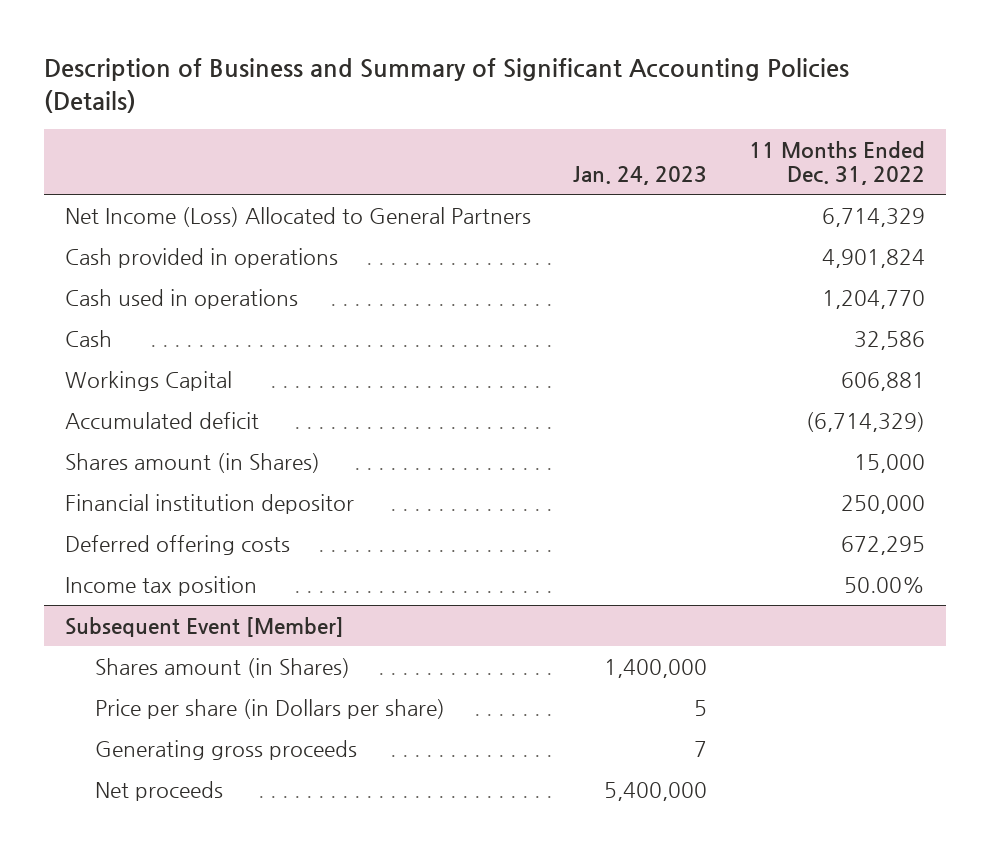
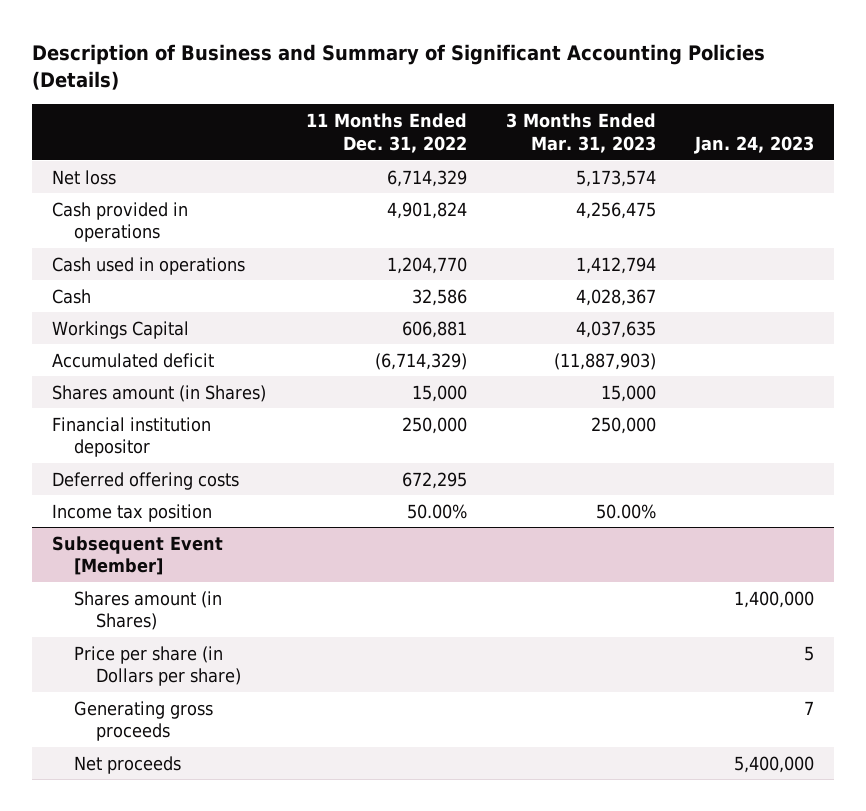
- | Jan. 24, 2023 | 11 Months Ended Dec. 31, 2022
+ | 11 Months Ended Dec. 31, 2022 | 3 Months Ended Mar. 31, 2023 | Jan. 24, 2023
- Net Income (Loss) Allocated to General Partners | | 6,714,329
+ Net loss | 6,714,329 | 5,173,574 |

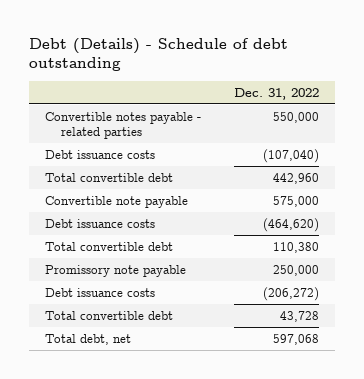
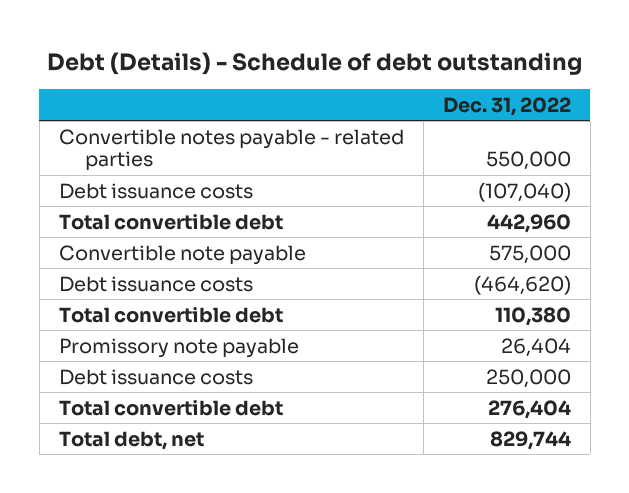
- Promissory note payable | 250,000
- Debt issuance costs | (206,272)
- Total convertible debt | 43,728
- Total debt, net | 597,068
+ Promissory note payable | 26,404
+ Debt issuance costs | 250,000
+ Total convertible debt | 276,404
+ Total debt, net | 829,744

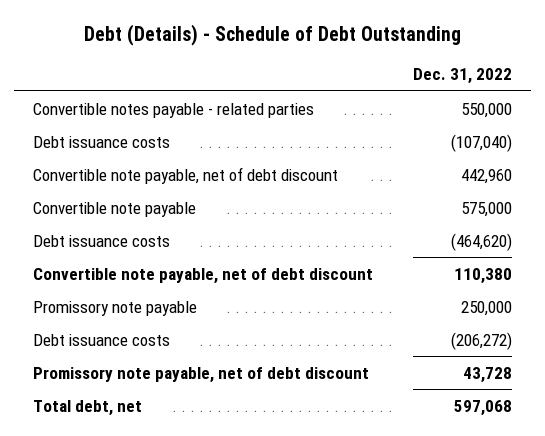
- Debt (Details) - Schedule of debt outstanding
+ Debt (Details) - Schedule of Debt Outstanding
- Total convertible debt | 442,960
+ Convertible note payable, net of debt discount | 442,960
- Total convertible debt | 110,380
- Promissory note payable | 26,404
- Debt issuance costs | 250,000
- Total convertible debt | 276,404
- Total debt, net | 829,744
+ Convertible note payable, net of debt discount | 110,380
+ Promissory note payable | 250,000
+ Debt issuance costs | (206,272)
+ Promissory note payable, net of debt discount | 43,728
+ Total debt, net | 597,068

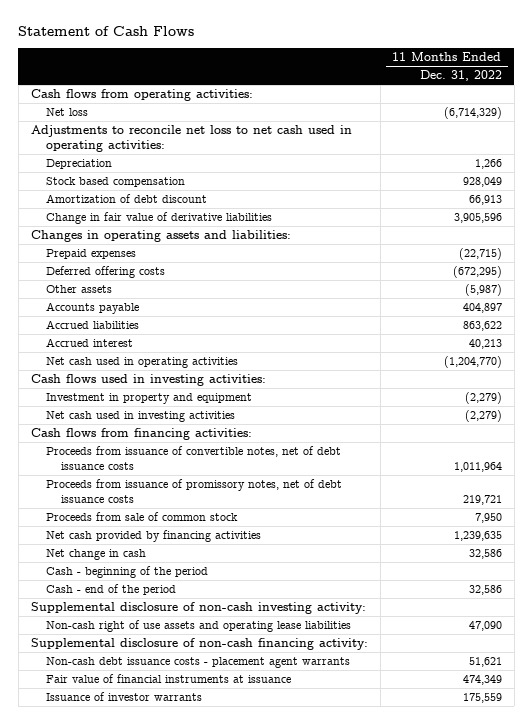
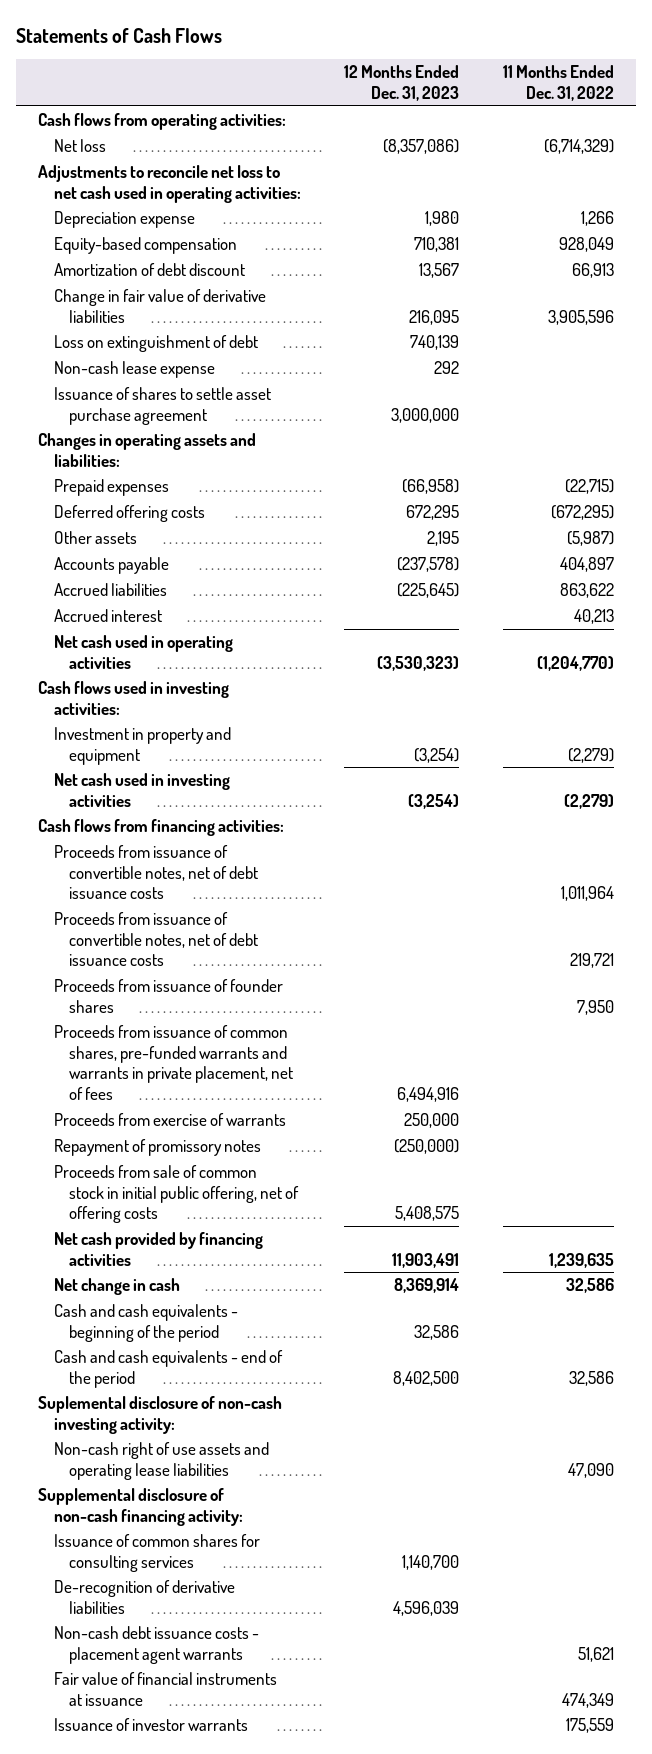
- Statement of Cash Flows
+ Statements of Cash Flows
- | 11 Months Ended Dec. 31, 2022
+ | 12 Months Ended Dec. 31, 2023 | 11 Months Ended Dec. 31, 2022
- Depreciation | 1,266
- Stock based compensation | 928,049
+ Depreciation expense | 1,980 | 1,266
+ Equity-based compensation | 710,381 | 928,049
+ Loss on extinguishment of debt | 740,139 |
+ Non-cash lease expense | 292 |
+ Issuance of shares to settle asset purchase agreement | 3,000,000 |
- Proceeds from issuance of promissory notes, net of debt issuance costs | 219,721
- Proceeds from sale of common stock | 7,950
+ Proceeds from issuance of convertible notes, net of debt issuance costs | | 219,721
+ Proceeds from issuance of founder shares | | 7,950
+ Proceeds from issuance of common shares, pre-funded warrants and warrants in private placement, net of fees | 6,494,916 |
+ Proceeds from exercise of warrants | 250,000 |
+ Repayment of promissory notes | (250,000) |
+ Proceeds from sale of common stock in initial public offering, net of offering costs | 5,408,575 |
- Cash - beginning of the period
- Cash - end of the period | 32,586
- Supplemental disclosure of non-cash investing activity:
+ Cash and cash equivalents - beginning of the period | 32,586 |
+ Cash and cash equivalents - end of the period | 8,402,500 | 32,586
+ Suplemental disclosure of non-cash investing activity:
+ Issuance of common shares for consulting services | 1,140,700 |
+ De-recognition of derivative liabilities | 4,596,039 |

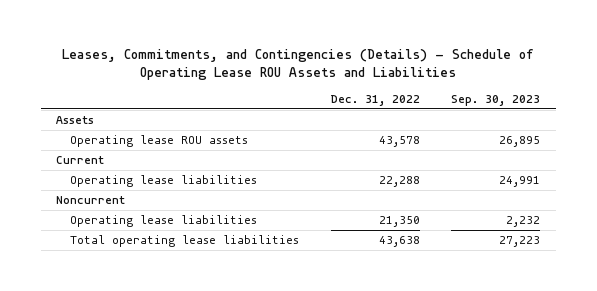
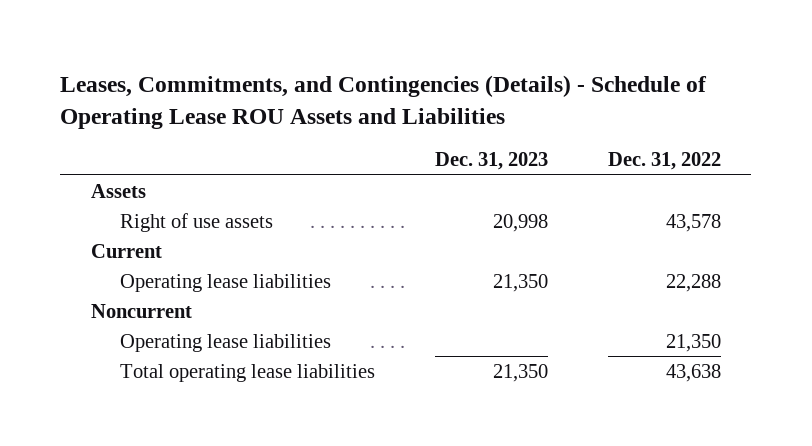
- | Dec. 31, 2022 | Sep. 30, 2023
+ | Dec. 31, 2023 | Dec. 31, 2022
- Operating lease ROU assets | 43,578 | 26,895
+ Right of use assets | 20,998 | 43,578

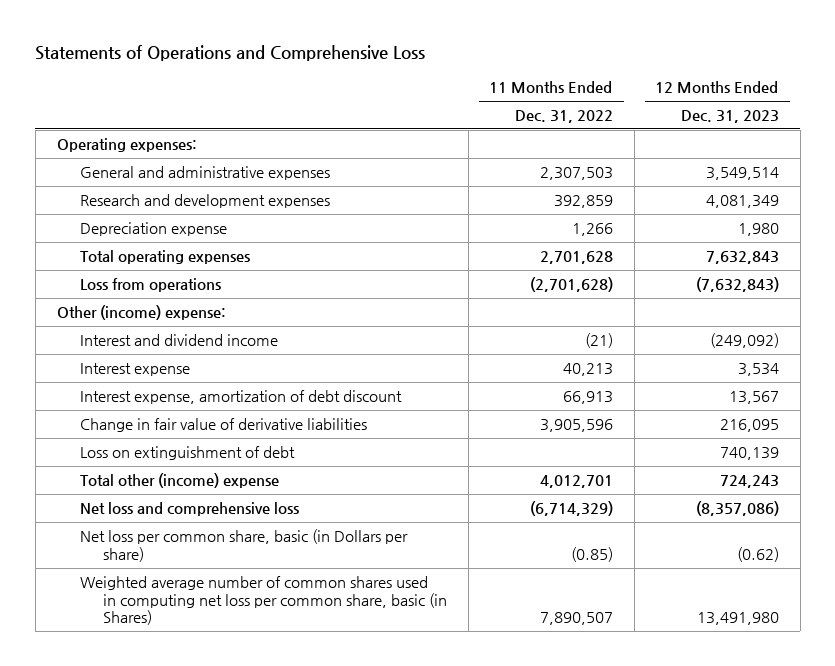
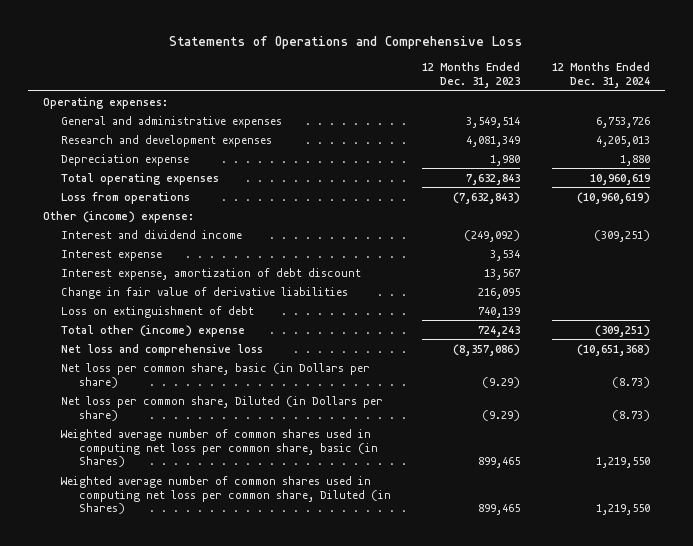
- | 11 Months Ended Dec. 31, 2022 | 12 Months Ended Dec. 31, 2023
+ | 12 Months Ended Dec. 31, 2023 | 12 Months Ended Dec. 31, 2024
- Net loss per common share, basic (in Dollars per share) | (0.85) | (0.62)
- Weighted average number of common shares used in computing net loss per common share, basic (in Shares) | 7,890,507 | 13,491,980
+ Net loss per common share, basic (in Dollars per share) | (9.29) | (8.73)
+ Net loss per common share, Diluted (in Dollars per share) | (9.29) | (8.73)
+ Weighted average number of common shares used in computing net loss per common share, basic (in Shares) | 899,465 | 1,219,550
+ Weighted average number of common shares used in computing net loss per common share, Diluted (in Shares) | 899,465 | 1,219,550

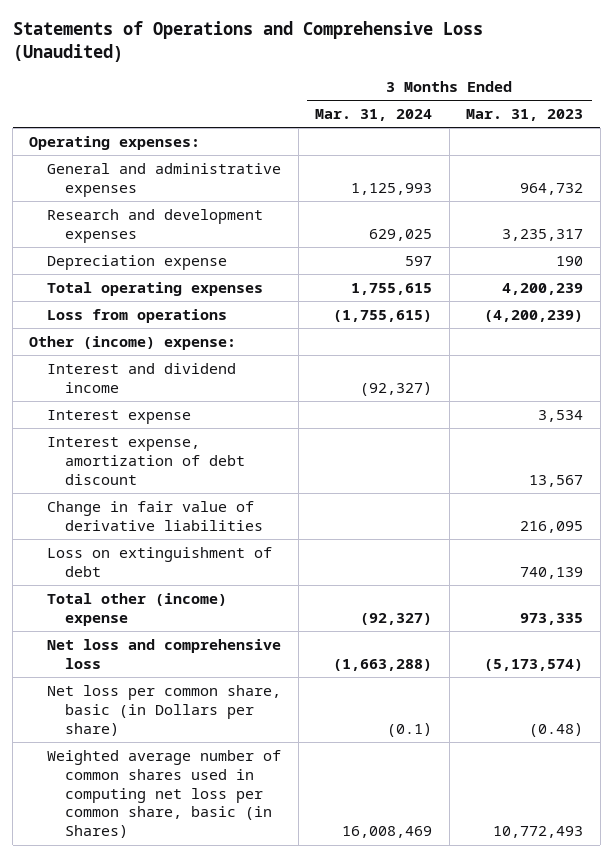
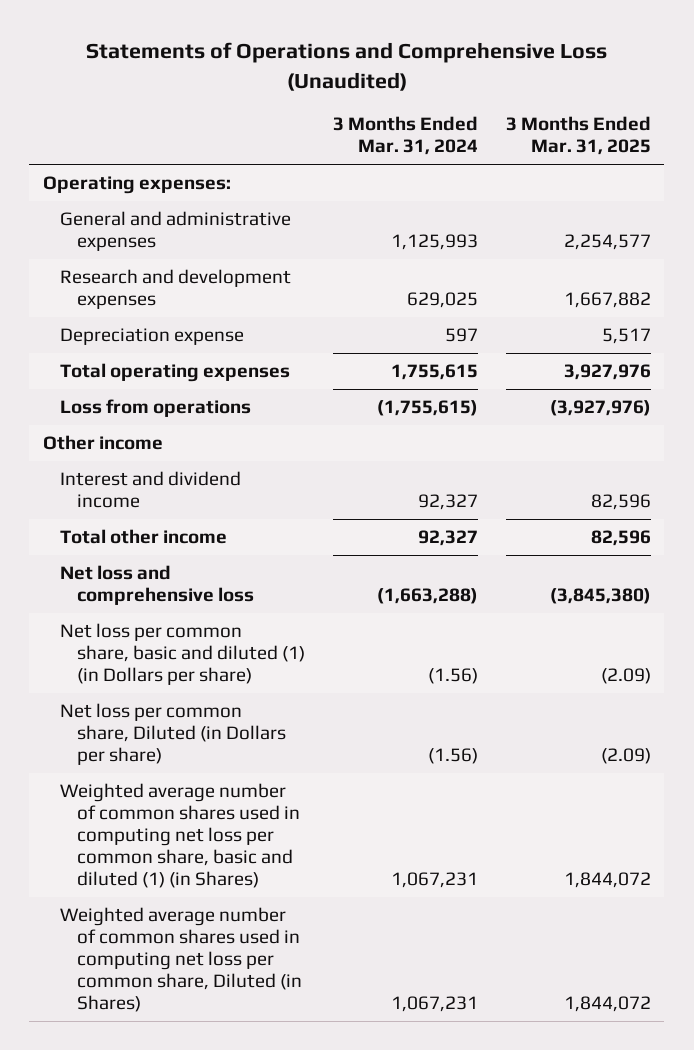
- | 3 Months Ended Mar. 31, 2024 | 3 Months Ended Mar. 31, 2023
+ | 3 Months Ended Mar. 31, 2024 | 3 Months Ended Mar. 31, 2025
- Other (income) expense:
- Interest and dividend income | (92,327) |
- Interest expense | | 3,534
- Interest expense, amortization of debt discount | | 13,567
- Change in fair value of derivative liabilities | | 216,095
- Loss on extinguishment of debt | | 740,139
- Total other (income) expense | (92,327) | 973,335
+ Other income
+ Interest and dividend income | 92,327 | 82,596
+ Total other income | 92,327 | 82,596
- Net loss per common share, basic (in Dollars per share) | (0.1) | (0.48)
- Weighted average number of common shares used in computing net loss per common share, basic (in Shares) | 16,008,469 | 10,772,493
+ Net loss per common share, basic and diluted (1) (in Dollars per share) | (1.56) | (2.09)
+ Net loss per common share, Diluted (in Dollars per share) | (1.56) | (2.09)
+ Weighted average number of common shares used in computing net loss per common share, basic and diluted (1) (in Shares) | 1,067,231 | 1,844,072
+ Weighted average number of common shares used in computing net loss per common share, Diluted (in Shares) | 1,067,231 | 1,844,072

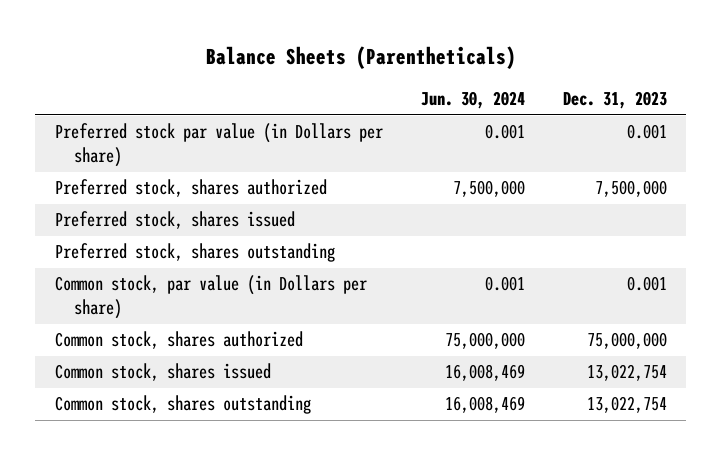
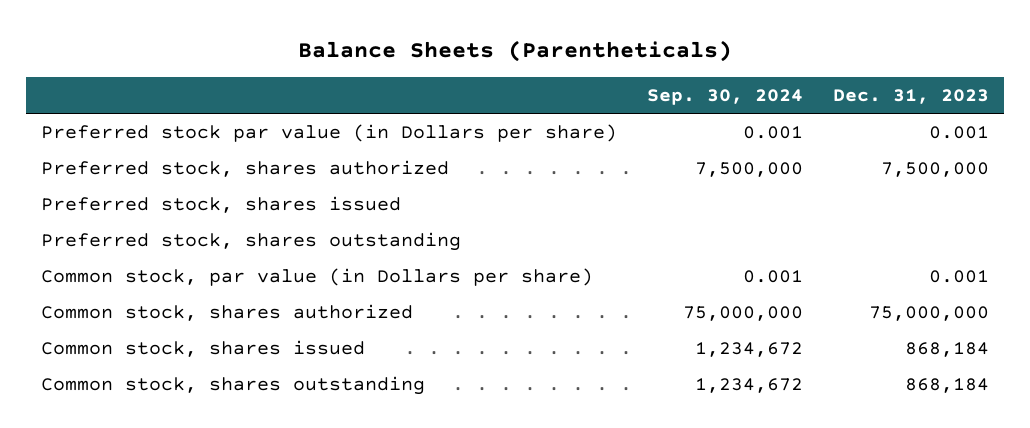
- | Jun. 30, 2024 | Dec. 31, 2023
+ | Sep. 30, 2024 | Dec. 31, 2023
- Common stock, shares issued | 16,008,469 | 13,022,754
- Common stock, shares outstanding | 16,008,469 | 13,022,754
+ Common stock, shares issued | 1,234,672 | 868,184
+ Common stock, shares outstanding | 1,234,672 | 868,184

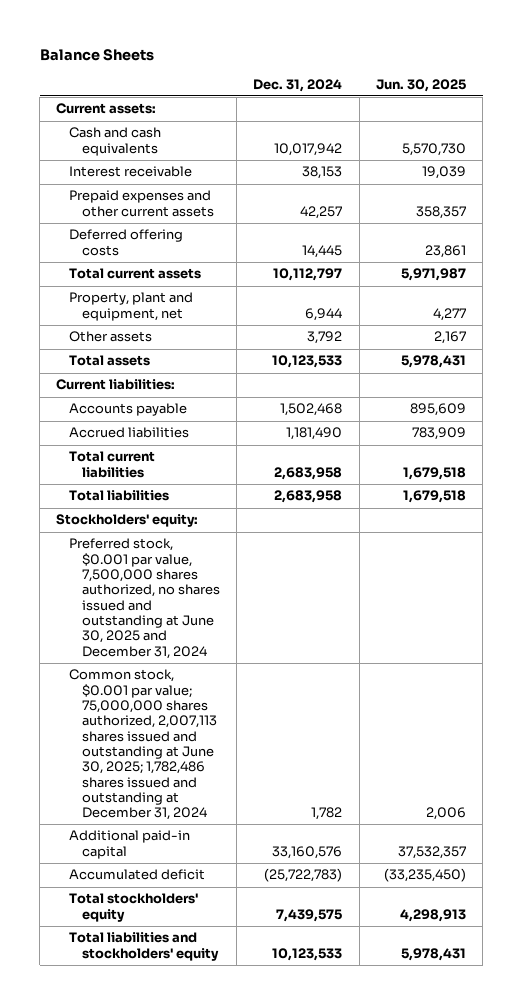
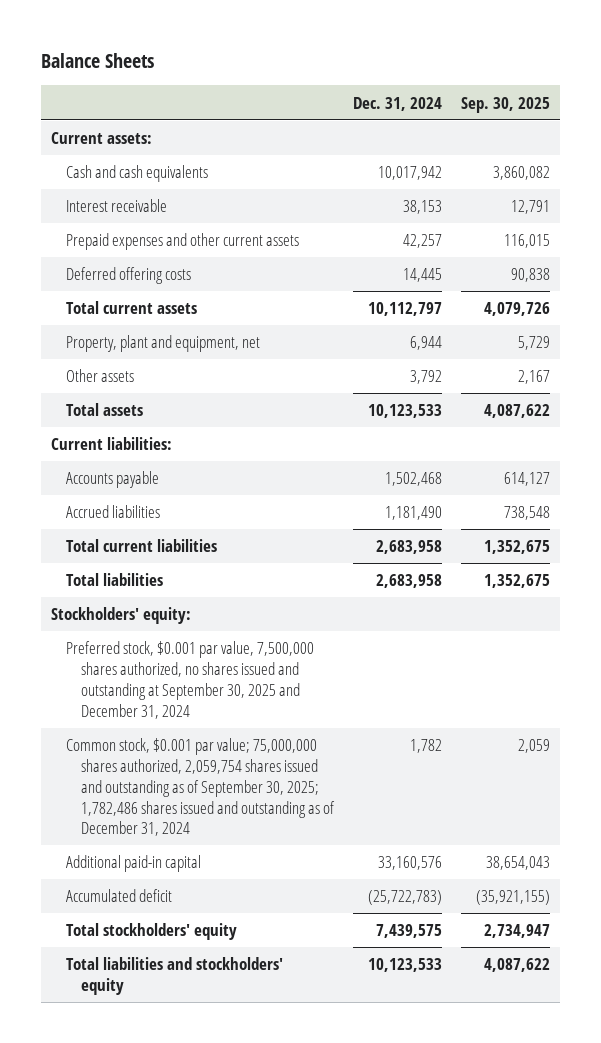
- | Dec. 31, 2024 | Jun. 30, 2025
+ | Dec. 31, 2024 | Sep. 30, 2025
- Preferred stock, $0.001 par value, 7,500,000 shares authorized, no shares issued and outstanding at June 30, 2025 and December 31, 2024
- Common stock, $0.001 par value; 75,000,000 shares authorized, 2,007,113 shares issued and outstanding at June 30, 2025; 1,782,486 shares issued and outstanding at December 31, 2024 | 1,782 | 2,006
+ Preferred stock, $0.001 par value, 7,500,000 shares authorized, no shares issued and outstanding at September 30, 2025 and December 31, 2024
+ Common stock, $0.001 par value; 75,000,000 shares authorized, 2,059,754 shares issued and outstanding as of September 30, 2025; 1,782,486 shares issued and outstanding as of December 31, 2024 | 1,782 | 2,059

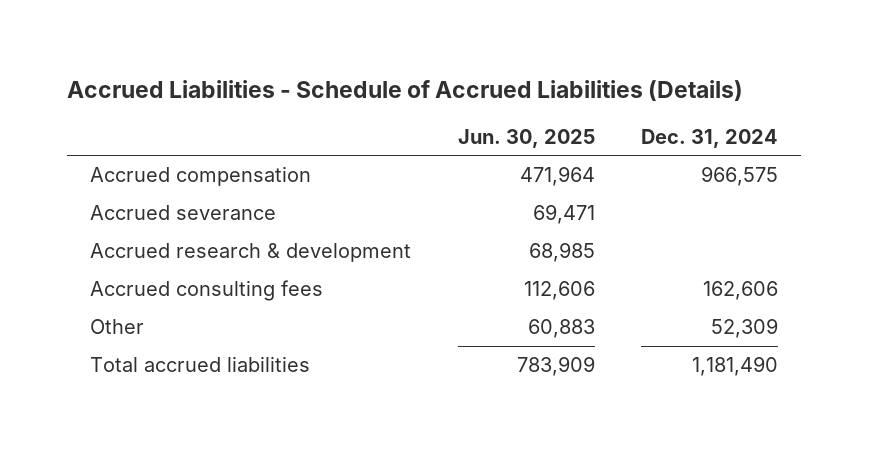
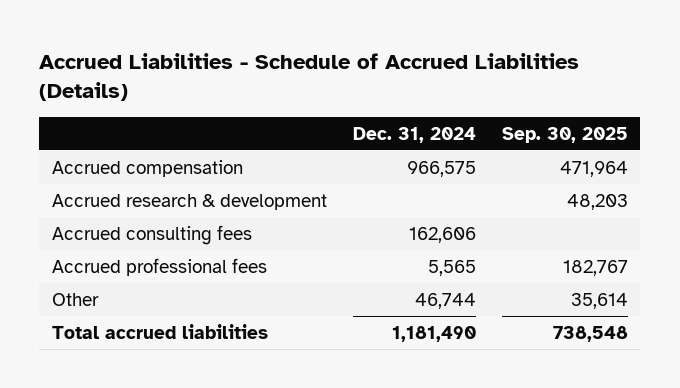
- | Jun. 30, 2025 | Dec. 31, 2024
+ | Dec. 31, 2024 | Sep. 30, 2025
- Accrued severance | 69,471 |
- Other | 60,883 | 52,309
+ Accrued professional fees | 5,565 | 182,767
+ Other | 46,744 | 35,614

